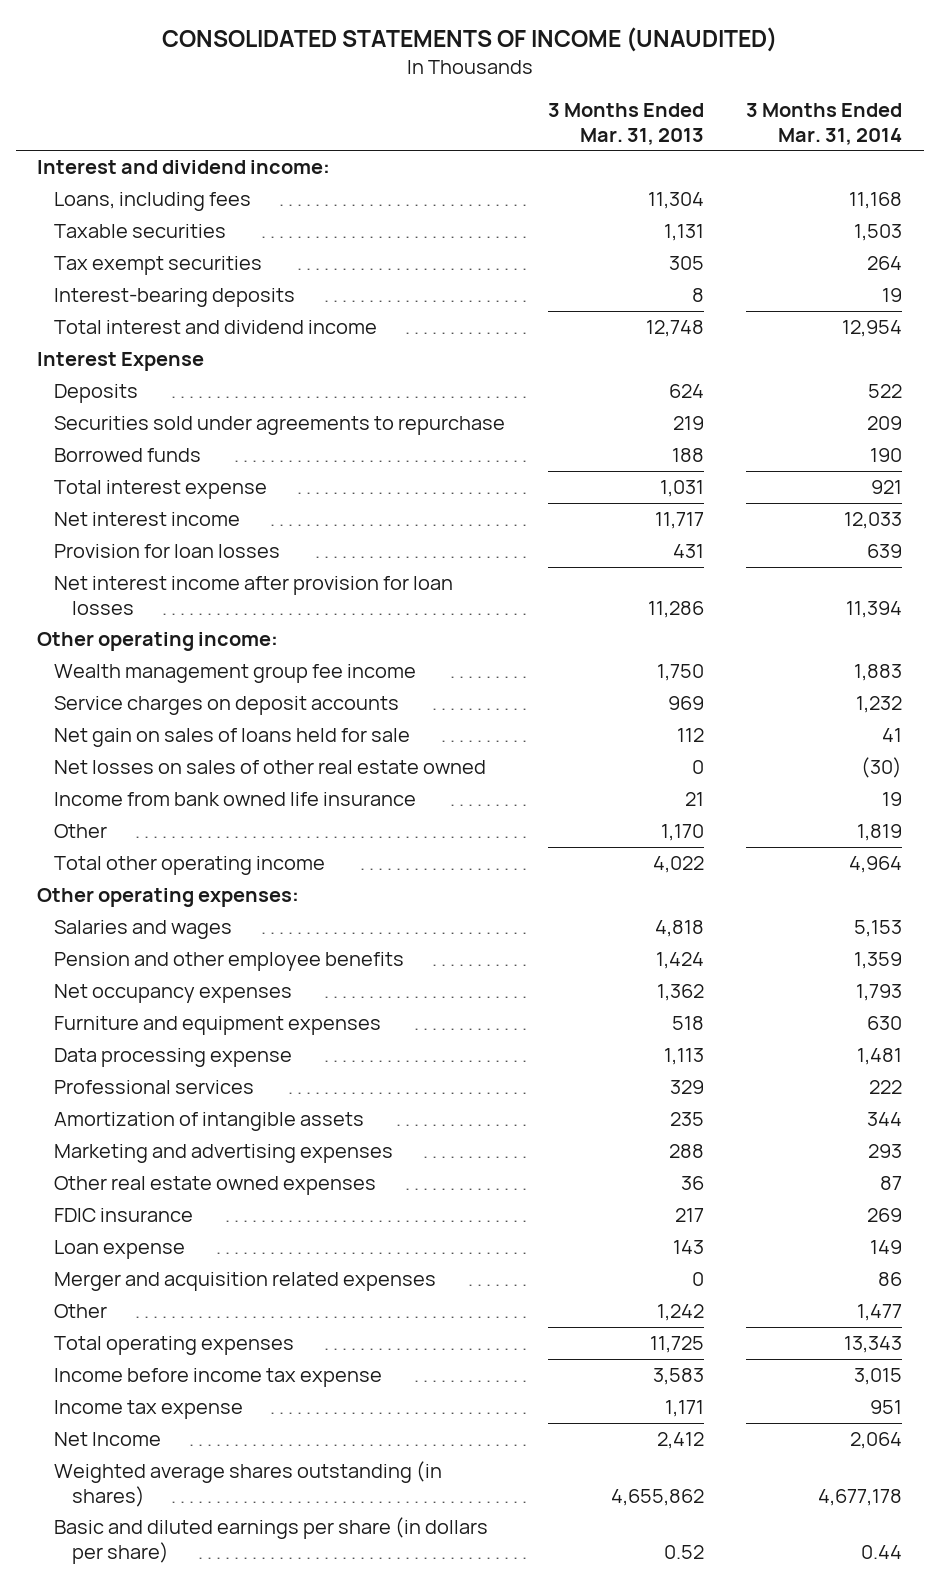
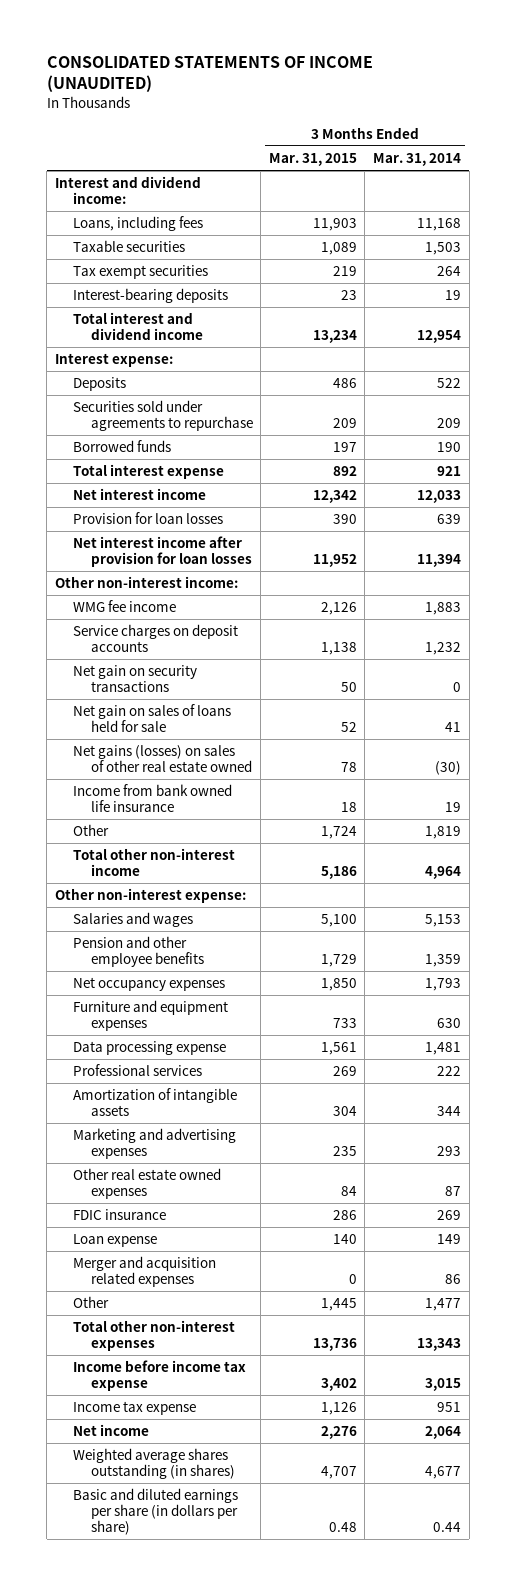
- | 3 Months Ended Mar. 31, 2013 | 3 Months Ended Mar. 31, 2014
+ | 3 Months Ended Mar. 31, 2015 | 3 Months Ended Mar. 31, 2014
- Interest Expense
+ Interest expense:
- Other operating income:
- Wealth management group fee income | 1,750 | 1,883
+ Other non-interest income:
+ WMG fee income | 2,126 | 1,883
+ Net gain on security transactions | 50 | 0
- Net losses on sales of other real estate owned | 0 | (30)
+ Net gains (losses) on sales of other real estate owned | 78 | (30)
- Total other operating income | 4,022 | 4,964
- Other operating expenses:
+ Total other non-interest income | 5,186 | 4,964
+ Other non-interest expense:
- Total operating expenses | 11,725 | 13,343
+ Total other non-interest expenses | 13,736 | 13,343
- Net Income | 2,412 | 2,064
- Weighted average shares outstanding (in shares) | 4,655,862 | 4,677,178
+ Net income | 2,276 | 2,064
+ Weighted average shares outstanding (in shares) | 4,707 | 4,677

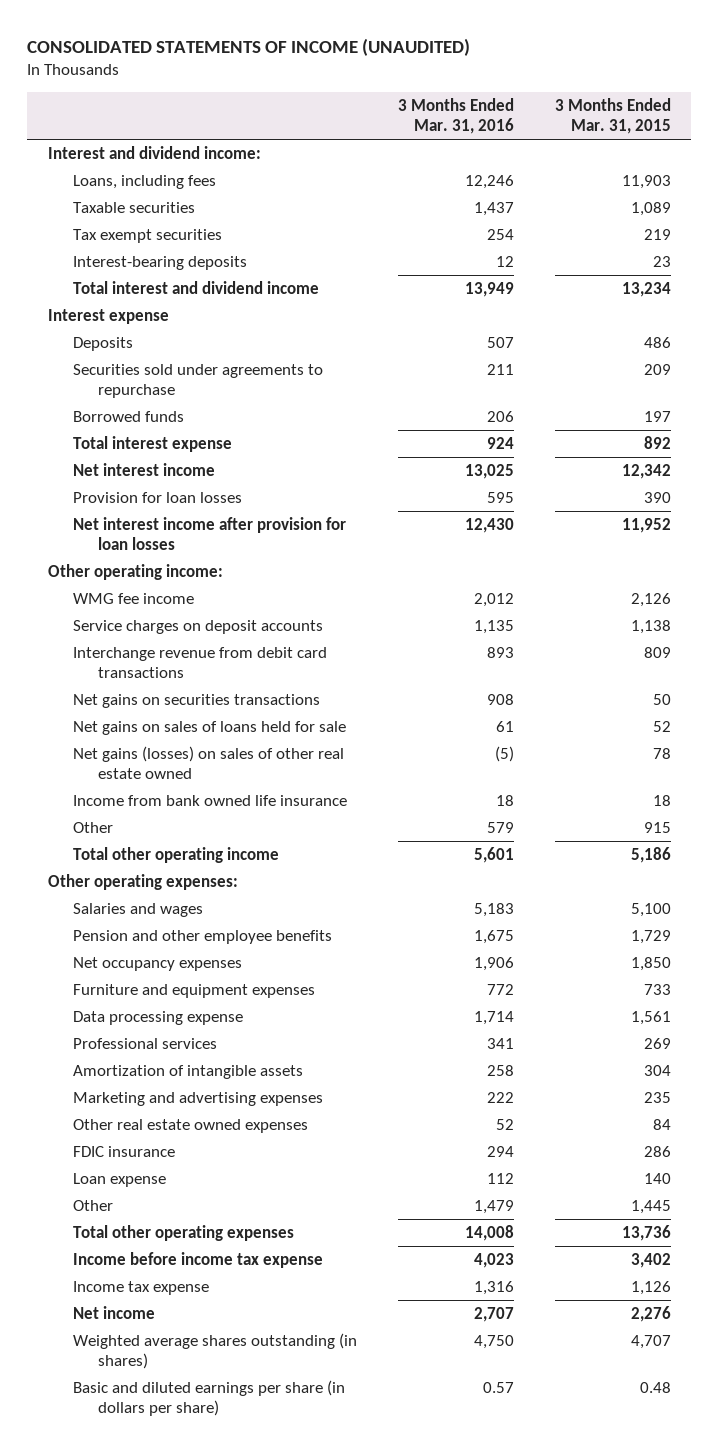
- | 3 Months Ended Mar. 31, 2015 | 3 Months Ended Mar. 31, 2014
+ | 3 Months Ended Mar. 31, 2016 | 3 Months Ended Mar. 31, 2015
- Interest expense:
+ Interest expense
- Other non-interest income:
+ Other operating income:
- Net gain on security transactions | 50 | 0
- Net gain on sales of loans held for sale | 52 | 41
+ Interchange revenue from debit card transactions | 893 | 809
+ Net gains on securities transactions | 908 | 50
+ Net gains on sales of loans held for sale | 61 | 52
- Other | 1,724 | 1,819
- Total other non-interest income | 5,186 | 4,964
- Other non-interest expense:
+ Other | 579 | 915
+ Total other operating income | 5,601 | 5,186
+ Other operating expenses:
- Merger and acquisition related expenses | 0 | 86
- Total other non-interest expenses | 13,736 | 13,343
+ Total other operating expenses | 14,008 | 13,736

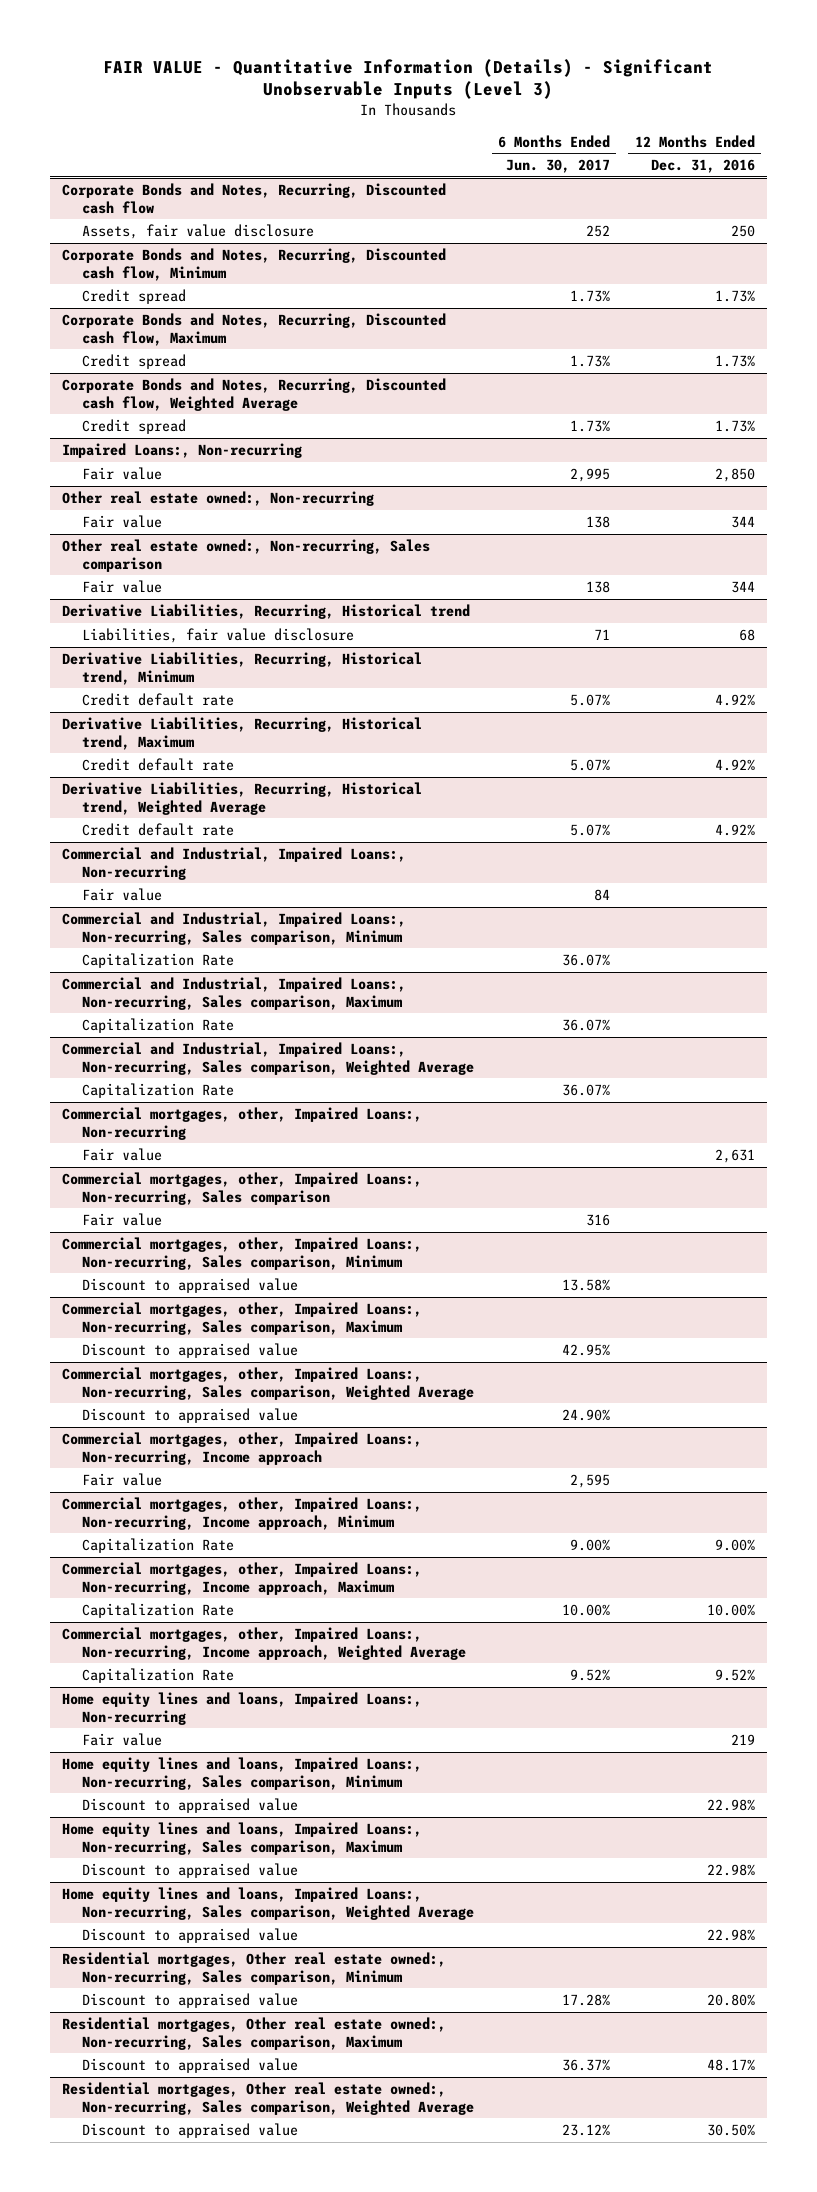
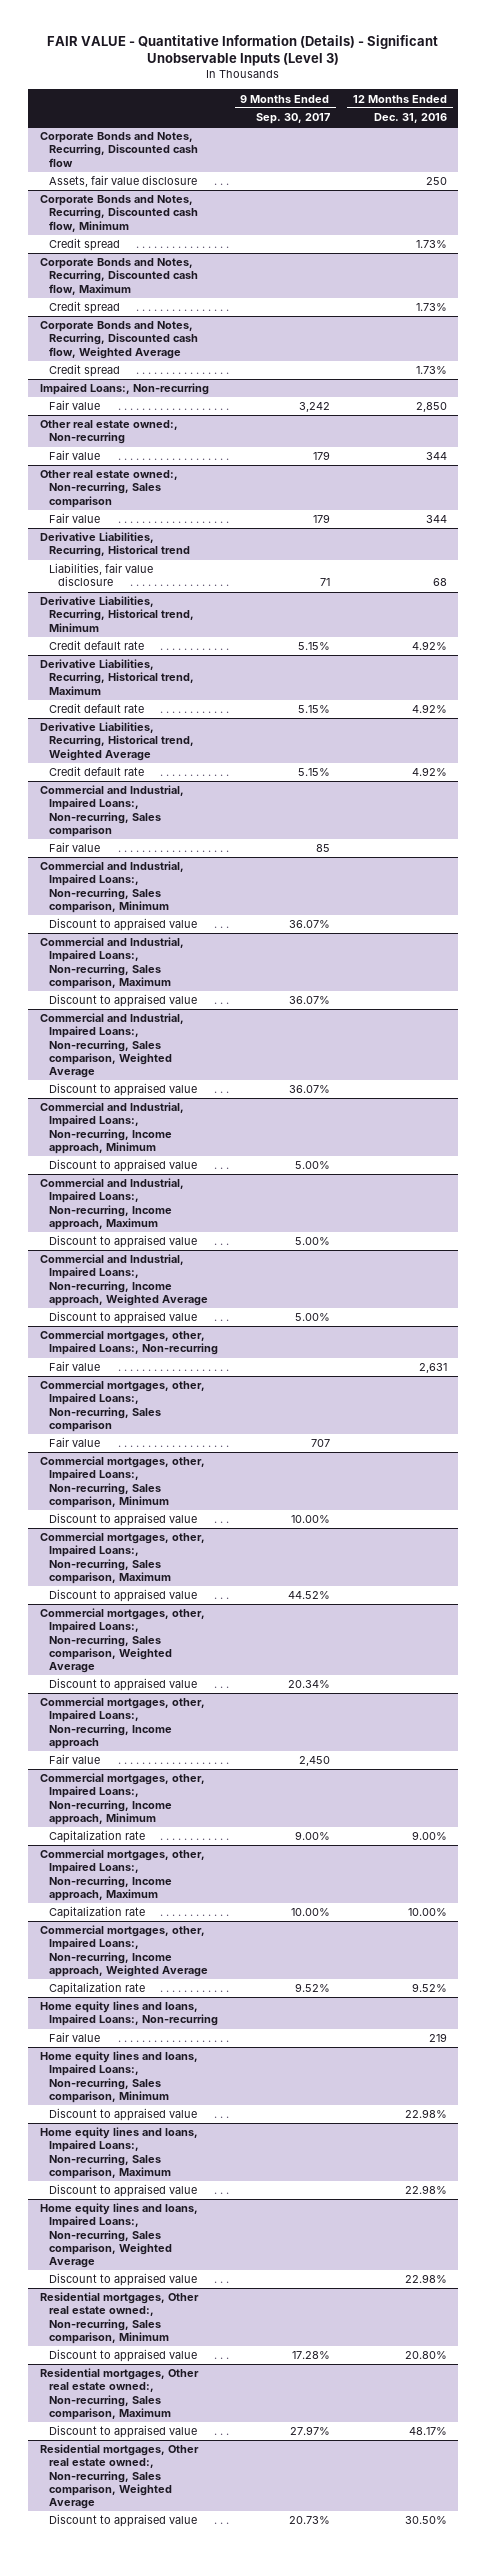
- | 6 Months Ended Jun. 30, 2017 | 12 Months Ended Dec. 31, 2016
+ | 9 Months Ended Sep. 30, 2017 | 12 Months Ended Dec. 31, 2016
- Commercial and Industrial, Impaired Loans:, Non-recurring
+ Commercial and Industrial, Impaired Loans:, Non-recurring, Sales comparison
@ Commercial and Industrial, Impaired Loans:, Non-recurring, Sales comparison, Minimum
- Capitalization Rate | 36.07% |
+ Discount to appraised value | 36.07% |
@ Commercial and Industrial, Impaired Loans:, Non-recurring, Sales comparison, Maximum
- Capitalization Rate | 36.07% |
+ Discount to appraised value | 36.07% |
@ Commercial and Industrial, Impaired Loans:, Non-recurring, Sales comparison, Weighted Average
- Capitalization Rate | 36.07% |
+ Discount to appraised value | 36.07% |
+ Commercial and Industrial, Impaired Loans:, Non-recurring, Income approach, Minimum
+ Discount to appraised value | 5.00% |
+ Commercial and Industrial, Impaired Loans:, Non-recurring, Income approach, Maximum
+ Discount to appraised value | 5.00% |
+ Commercial and Industrial, Impaired Loans:, Non-recurring, Income approach, Weighted Average
+ Discount to appraised value | 5.00% |
@ Commercial mortgages, other, Impaired Loans:, Non-recurring, Income approach, Minimum
- Capitalization Rate | 9.00% | 9.00%
+ Capitalization rate | 9.00% | 9.00%
@ Commercial mortgages, other, Impaired Loans:, Non-recurring, Income approach, Maximum
- Capitalization Rate | 10.00% | 10.00%
+ Capitalization rate | 10.00% | 10.00%
@ Commercial mortgages, other, Impaired Loans:, Non-recurring, Income approach, Weighted Average
- Capitalization Rate | 9.52% | 9.52%
+ Capitalization rate | 9.52% | 9.52%

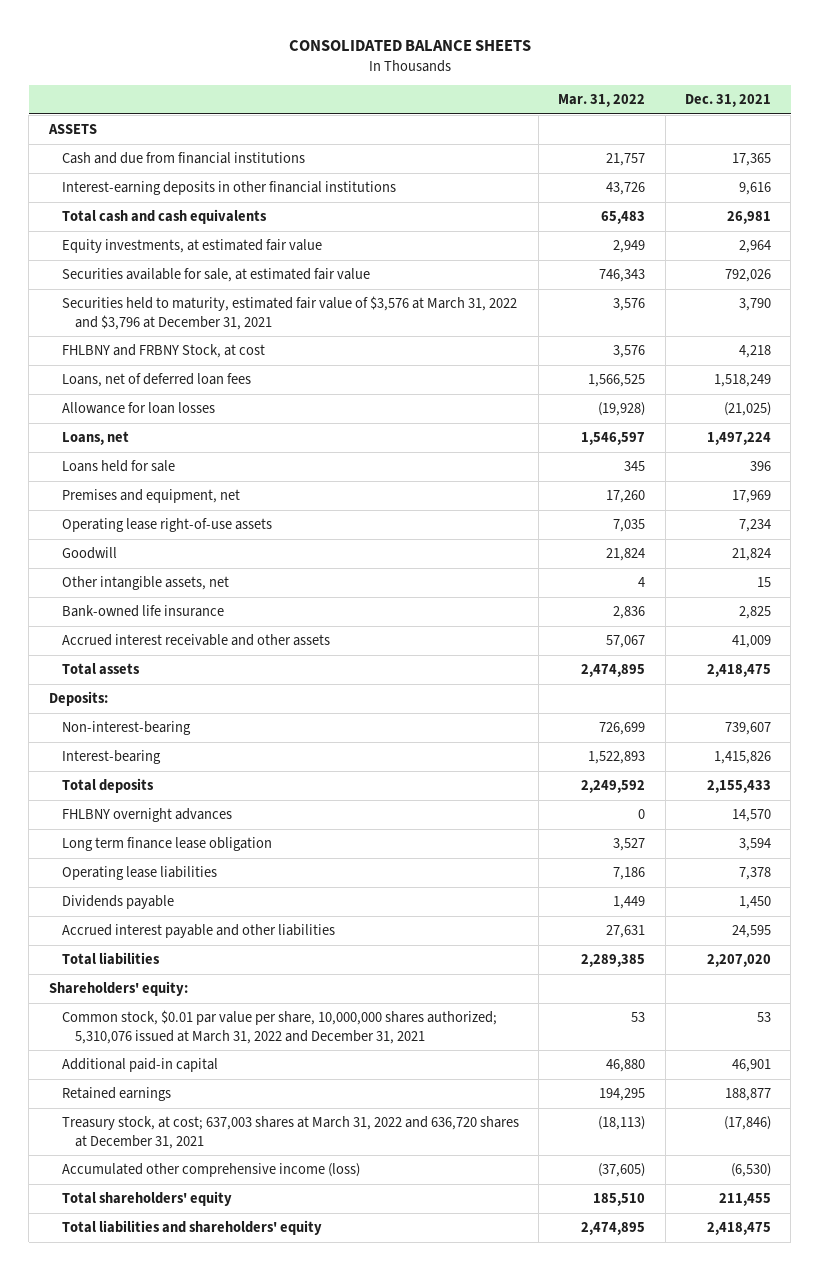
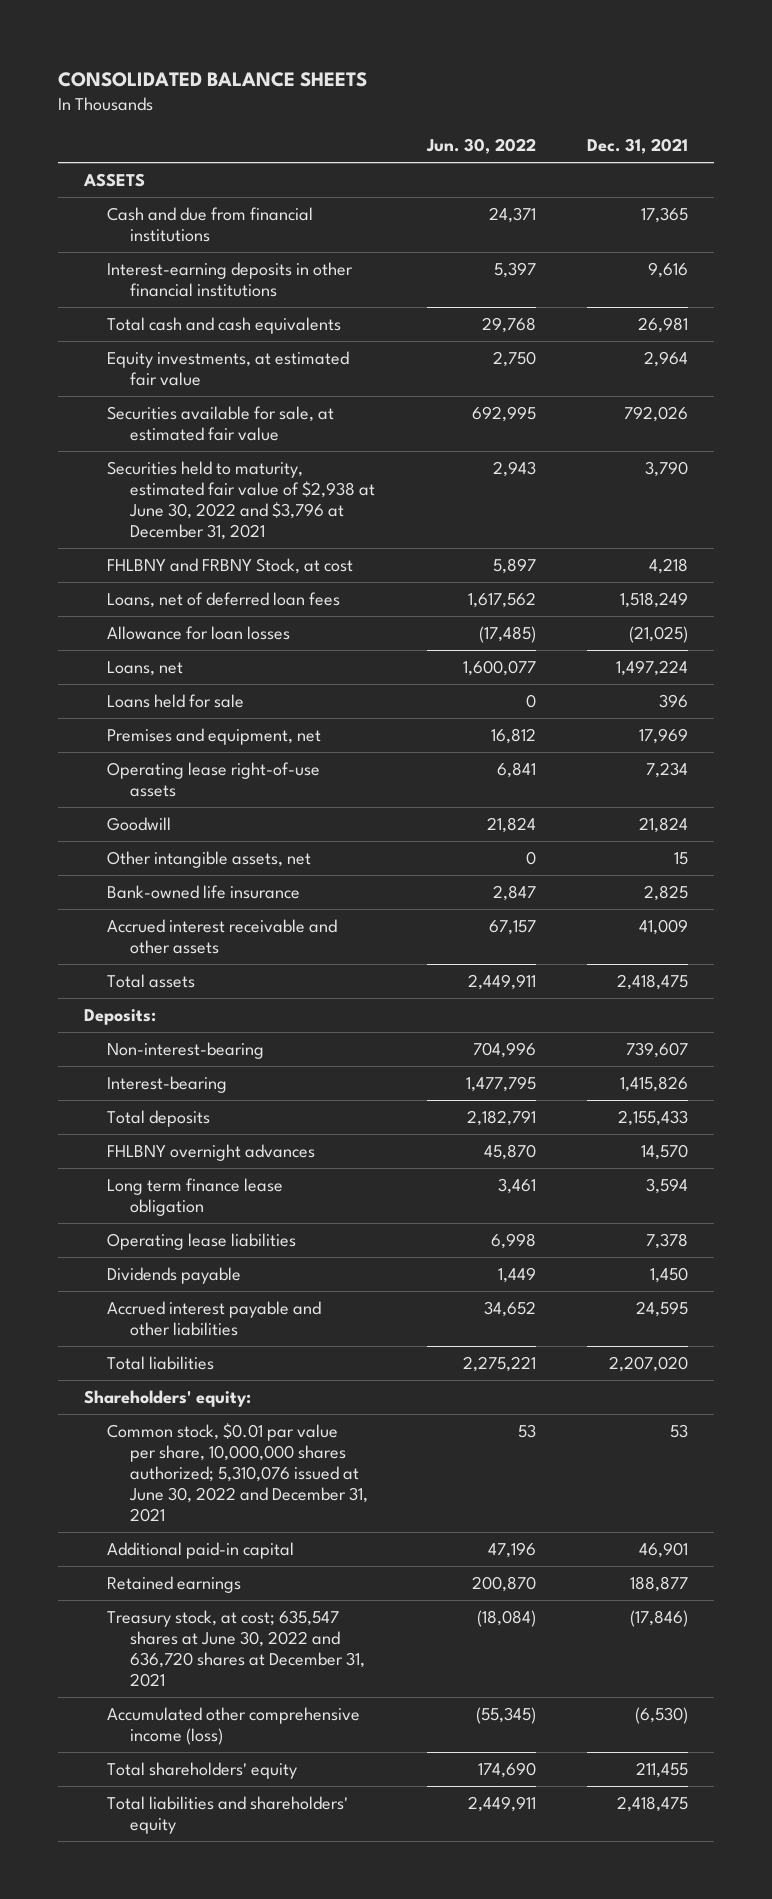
- | Mar. 31, 2022 | Dec. 31, 2021
+ | Jun. 30, 2022 | Dec. 31, 2021
- Securities held to maturity, estimated fair value of $3,576 at March 31, 2022 and $3,796 at December 31, 2021 | 3,576 | 3,790
+ Securities held to maturity, estimated fair value of $2,938 at June 30, 2022 and $3,796 at December 31, 2021 | 2,943 | 3,790
- Common stock, $0.01 par value per share, 10,000,000 shares authorized; 5,310,076 issued at March 31, 2022 and December 31, 2021 | 53 | 53
+ Common stock, $0.01 par value per share, 10,000,000 shares authorized; 5,310,076 issued at June 30, 2022 and December 31, 2021 | 53 | 53
- Treasury stock, at cost; 637,003 shares at March 31, 2022 and 636,720 shares at December 31, 2021 | (18,113) | (17,846)
+ Treasury stock, at cost; 635,547 shares at June 30, 2022 and 636,720 shares at December 31, 2021 | (18,084) | (17,846)

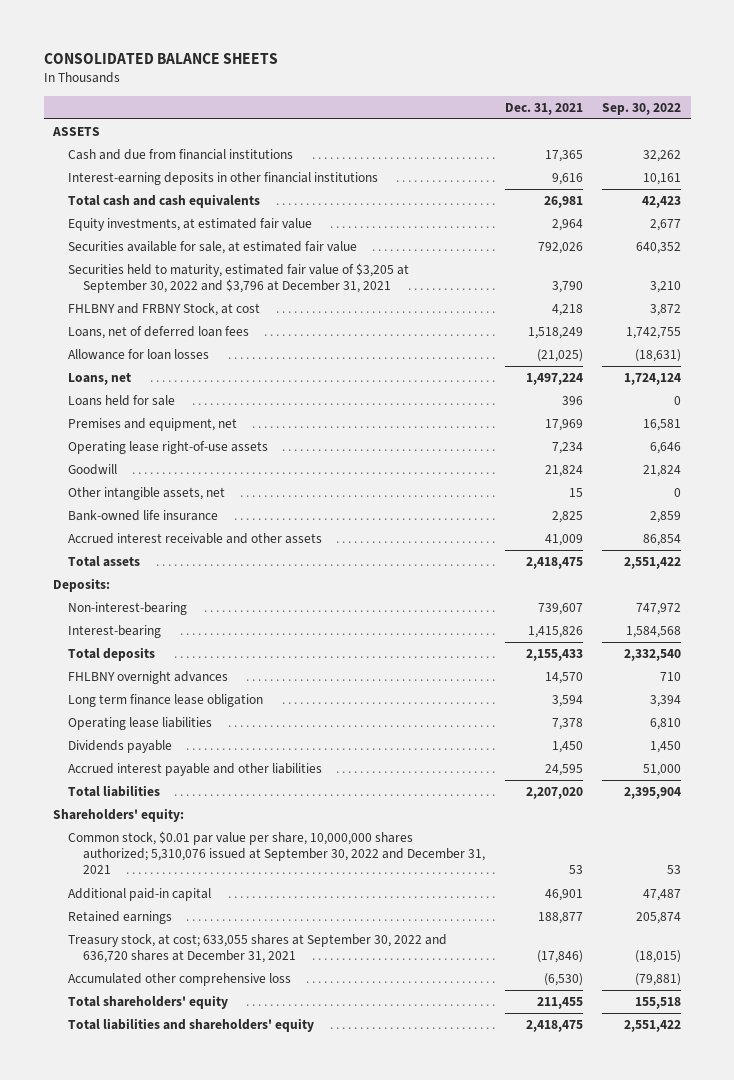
- | Jun. 30, 2022 | Dec. 31, 2021
+ | Dec. 31, 2021 | Sep. 30, 2022
- Securities held to maturity, estimated fair value of $2,938 at June 30, 2022 and $3,796 at December 31, 2021 | 2,943 | 3,790
+ Securities held to maturity, estimated fair value of $3,205 at September 30, 2022 and $3,796 at December 31, 2021 | 3,790 | 3,210
- Common stock, $0.01 par value per share, 10,000,000 shares authorized; 5,310,076 issued at June 30, 2022 and December 31, 2021 | 53 | 53
+ Common stock, $0.01 par value per share, 10,000,000 shares authorized; 5,310,076 issued at September 30, 2022 and December 31, 2021 | 53 | 53
- Treasury stock, at cost; 635,547 shares at June 30, 2022 and 636,720 shares at December 31, 2021 | (18,084) | (17,846)
- Accumulated other comprehensive income (loss) | (55,345) | (6,530)
+ Treasury stock, at cost; 633,055 shares at September 30, 2022 and 636,720 shares at December 31, 2021 | (17,846) | (18,015)
+ Accumulated other comprehensive loss | (6,530) | (79,881)

